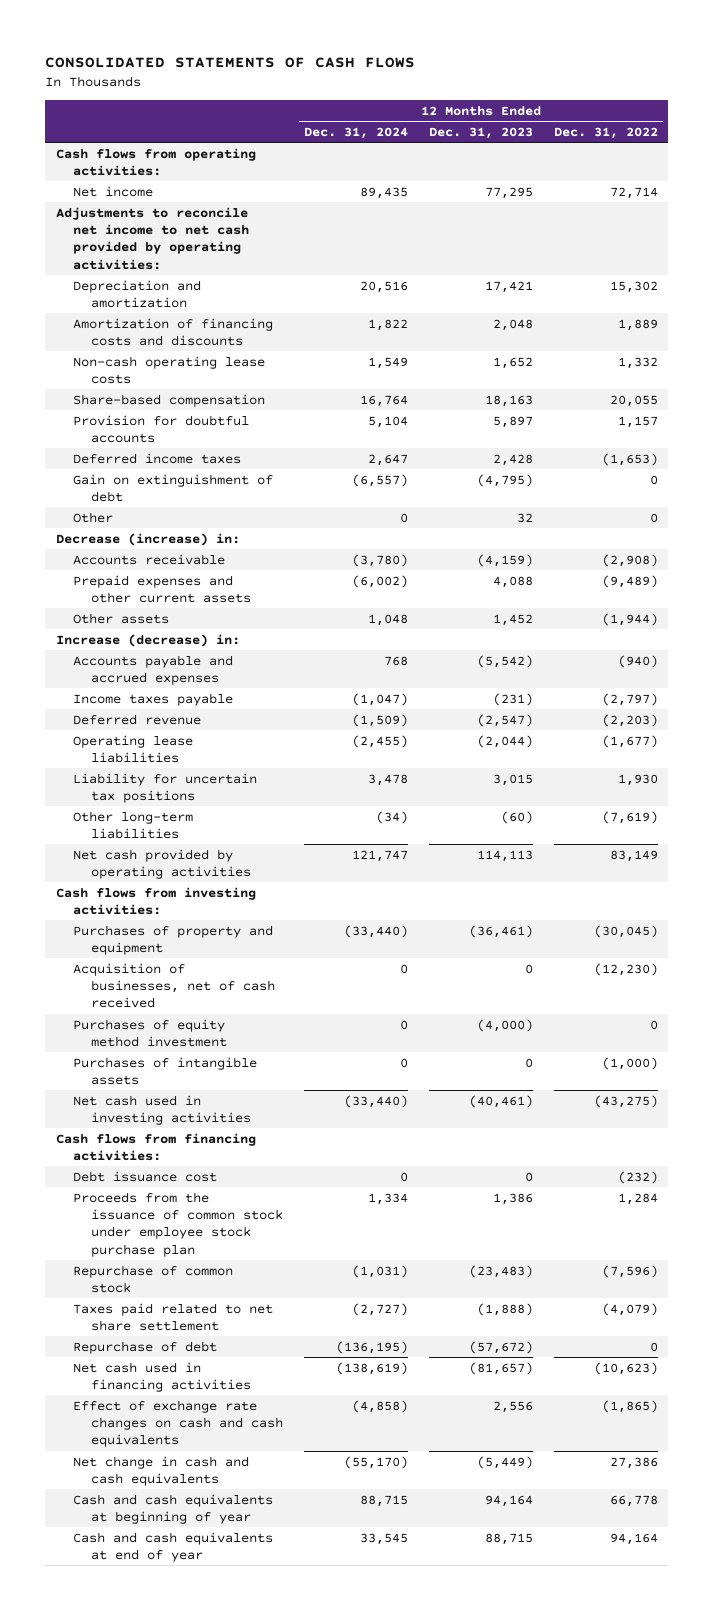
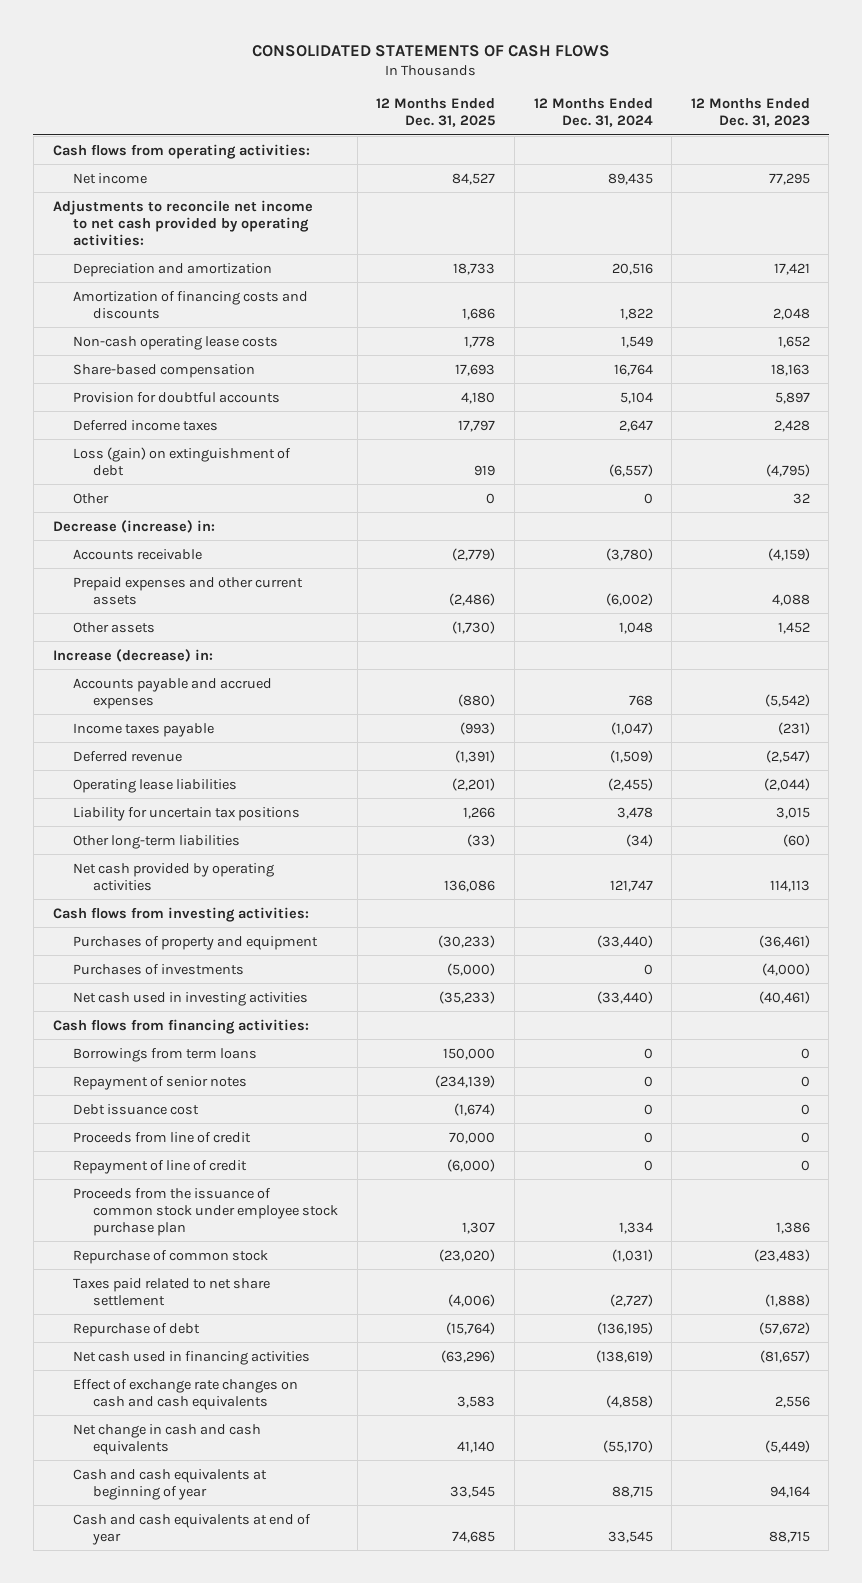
- | 12 Months Ended Dec. 31, 2024 | 12 Months Ended Dec. 31, 2023 | 12 Months Ended Dec. 31, 2022
+ | 12 Months Ended Dec. 31, 2025 | 12 Months Ended Dec. 31, 2024 | 12 Months Ended Dec. 31, 2023
- Gain on extinguishment of debt | (6,557) | (4,795) | 0
+ Loss (gain) on extinguishment of debt | 919 | (6,557) | (4,795)
- Acquisition of businesses, net of cash received | 0 | 0 | (12,230)
- Purchases of equity method investment | 0 | (4,000) | 0
- Purchases of intangible assets | 0 | 0 | (1,000)
+ Purchases of investments | (5,000) | 0 | (4,000)
+ Borrowings from term loans | 150,000 | 0 | 0
+ Repayment of senior notes | (234,139) | 0 | 0
+ Proceeds from line of credit | 70,000 | 0 | 0
+ Repayment of line of credit | (6,000) | 0 | 0

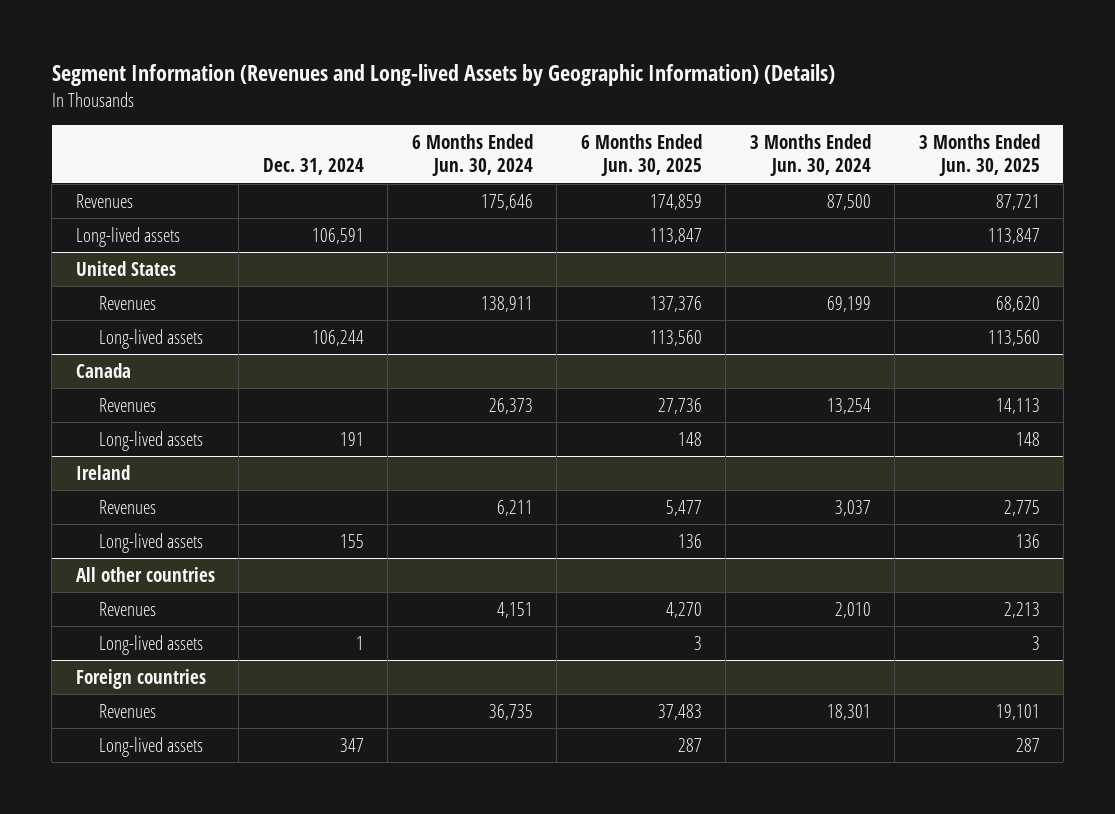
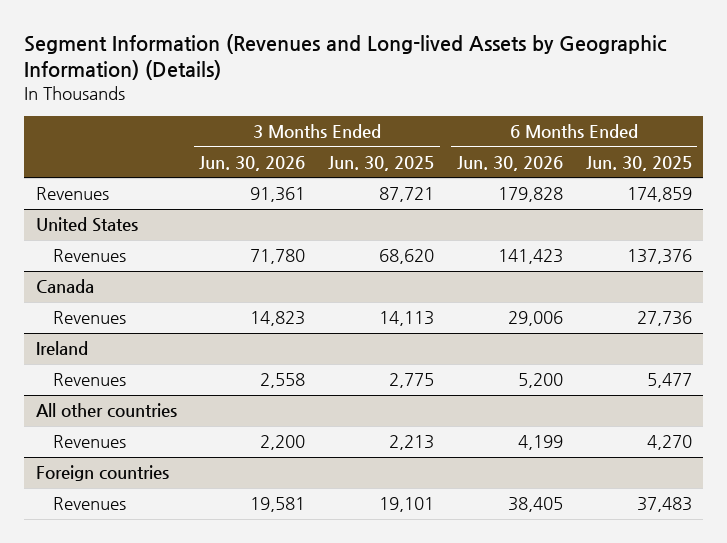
- | Dec. 31, 2024 | 6 Months Ended Jun. 30, 2024 | 6 Months Ended Jun. 30, 2025 | 3 Months Ended Jun. 30, 2024 | 3 Months Ended Jun. 30, 2025
+ | 3 Months Ended Jun. 30, 2026 | 3 Months Ended Jun. 30, 2025 | 6 Months Ended Jun. 30, 2026 | 6 Months Ended Jun. 30, 2025
- Long-lived assets | 106,591 | | 113,847 | | 113,847
@ United States
- Long-lived assets | 106,244 | | 113,560 | | 113,560
@ Canada
- Long-lived assets | 191 | | 148 | | 148
@ Ireland
- Long-lived assets | 155 | | 136 | | 136
@ All other countries
- Long-lived assets | 1 | | 3 | | 3
@ Foreign countries
- Long-lived assets | 347 | | 287 | | 287

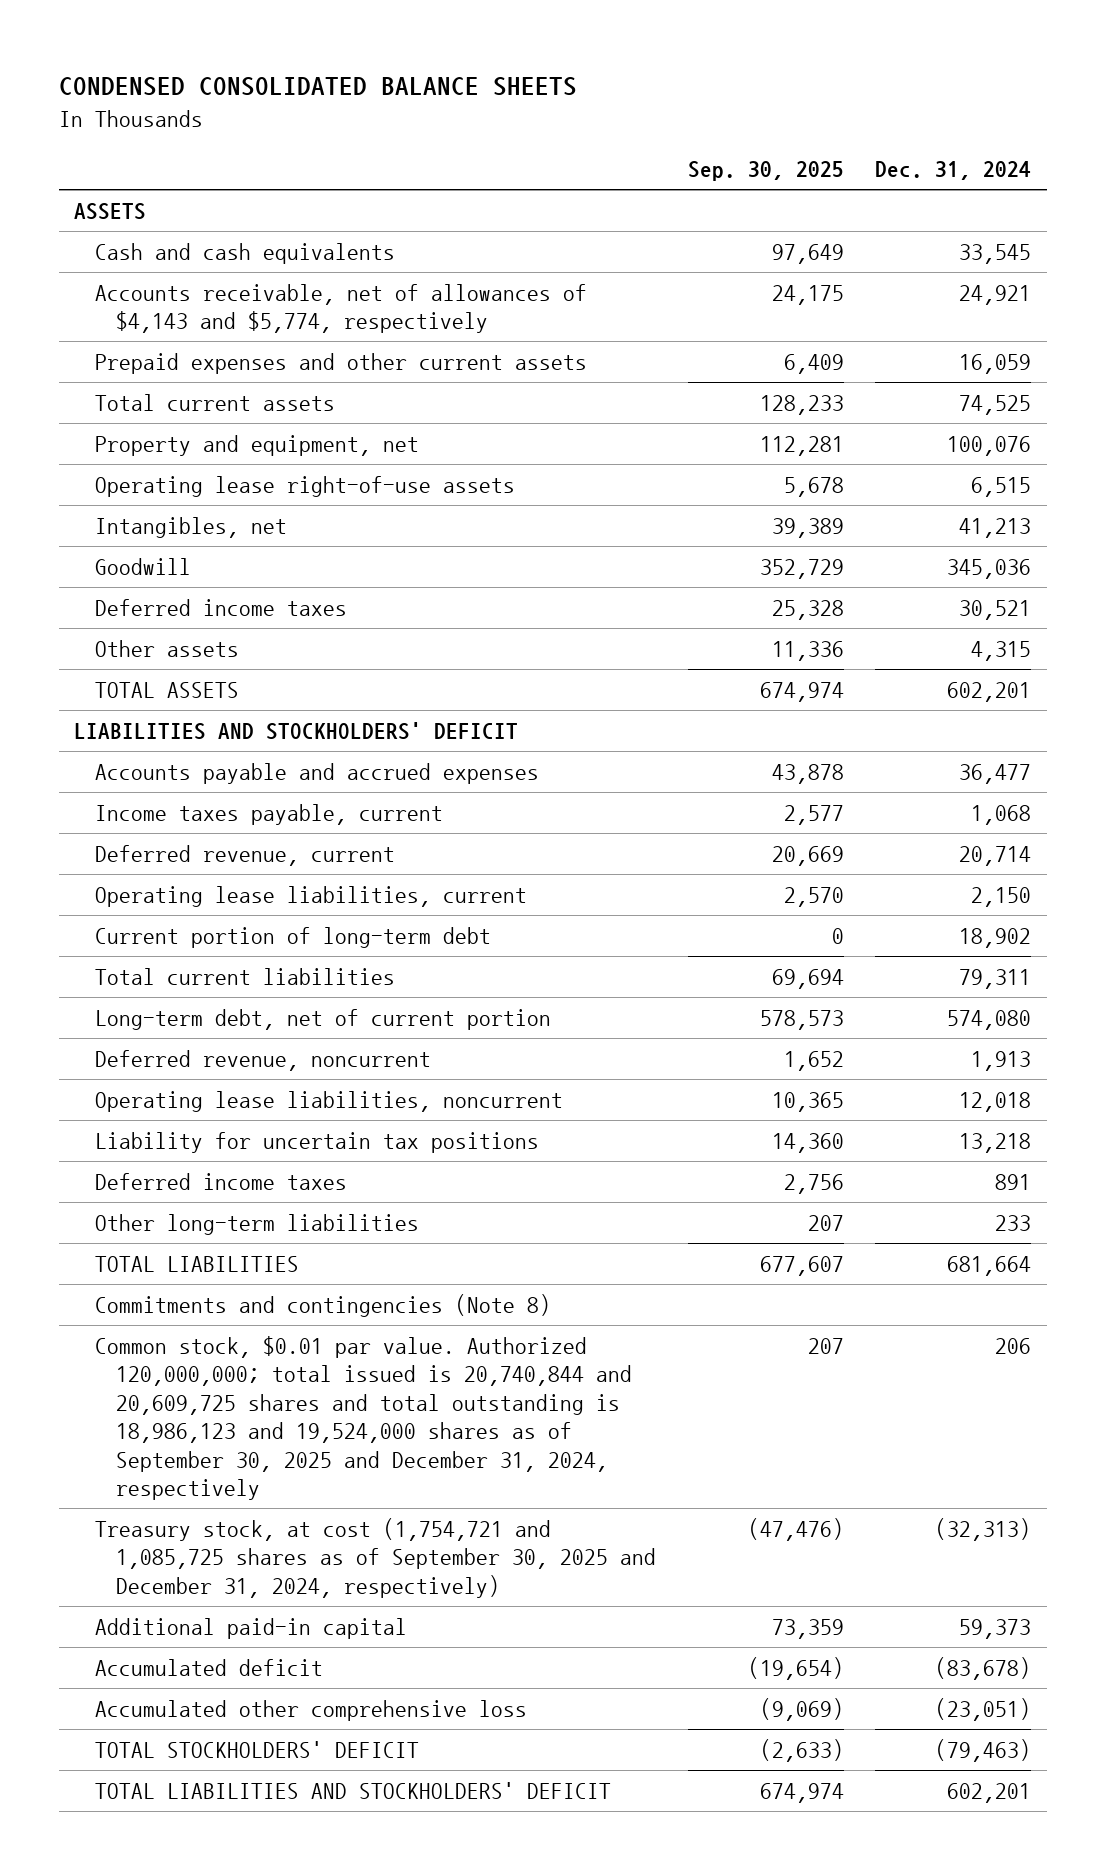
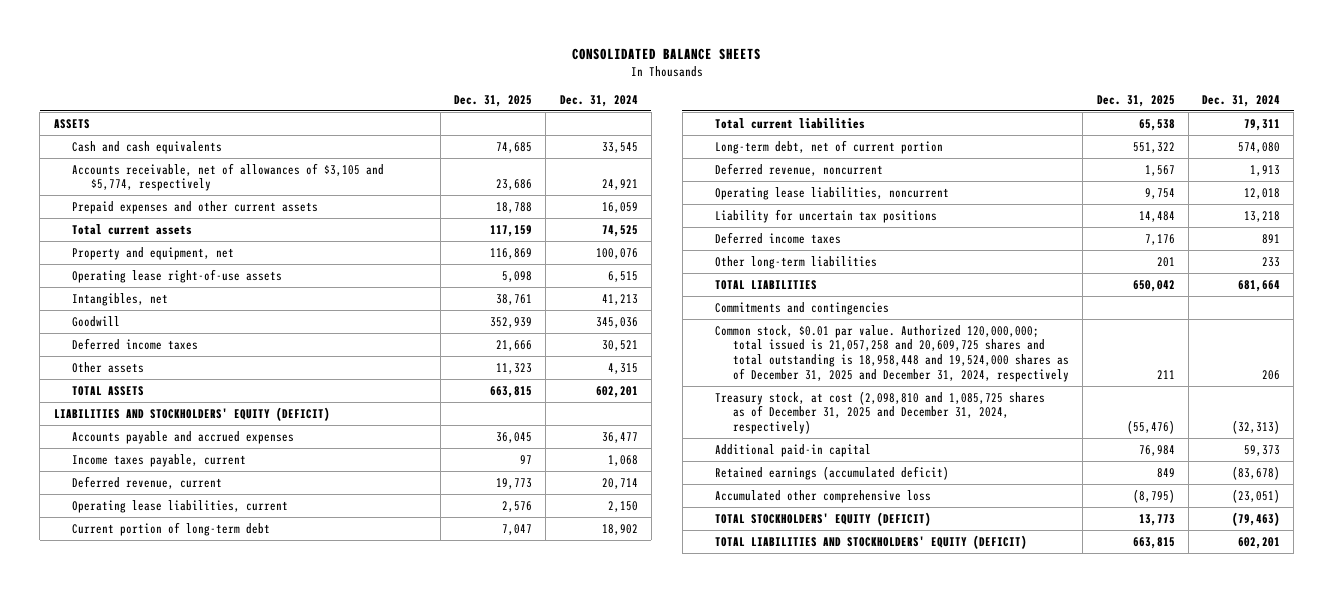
- CONDENSED CONSOLIDATED BALANCE SHEETS
+ CONSOLIDATED BALANCE SHEETS
- | Sep. 30, 2025 | Dec. 31, 2024
+ | Dec. 31, 2025 | Dec. 31, 2024
- Accounts receivable, net of allowances of $4,143 and $5,774, respectively | 24,175 | 24,921
+ Accounts receivable, net of allowances of $3,105 and $5,774, respectively | 23,686 | 24,921
- LIABILITIES AND STOCKHOLDERS' DEFICIT
+ LIABILITIES AND STOCKHOLDERS' EQUITY (DEFICIT)
- Commitments and contingencies (Note 8)
- Common stock, $0.01 par value. Authorized 120,000,000; total issued is 20,740,844 and 20,609,725 shares and total outstanding is 18,986,123 and 19,524,000 shares as of September 30, 2025 and December 31, 2024, respectively | 207 | 206
- Treasury stock, at cost (1,754,721 and 1,085,725 shares as of September 30, 2025 and December 31, 2024, respectively) | (47,476) | (32,313)
+ Commitments and contingencies
+ Common stock, $0.01 par value. Authorized 120,000,000; total issued is 21,057,258 and 20,609,725 shares and total outstanding is 18,958,448 and 19,524,000 shares as of December 31, 2025 and December 31, 2024, respectively | 211 | 206
+ Treasury stock, at cost (2,098,810 and 1,085,725 shares as of December 31, 2025 and December 31, 2024, respectively) | (55,476) | (32,313)
- Accumulated deficit | (19,654) | (83,678)
+ Retained earnings (accumulated deficit) | 849 | (83,678)
- TOTAL STOCKHOLDERS' DEFICIT | (2,633) | (79,463)
- TOTAL LIABILITIES AND STOCKHOLDERS' DEFICIT | 674,974 | 602,201
+ TOTAL STOCKHOLDERS' EQUITY (DEFICIT) | 13,773 | (79,463)
+ TOTAL LIABILITIES AND STOCKHOLDERS' EQUITY (DEFICIT) | 663,815 | 602,201

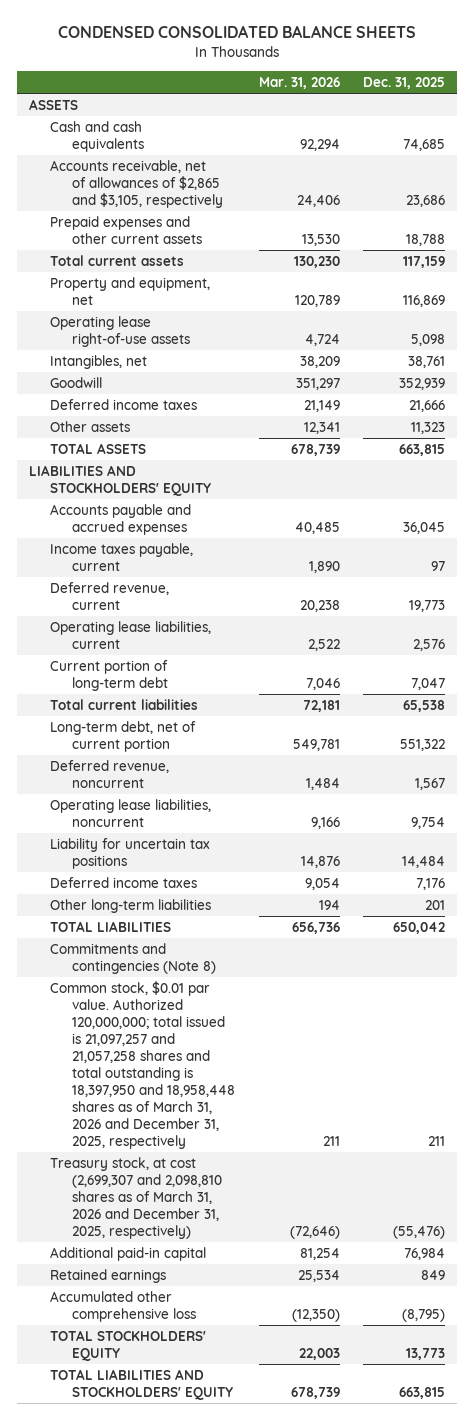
- CONSOLIDATED BALANCE SHEETS
+ CONDENSED CONSOLIDATED BALANCE SHEETS
- | Dec. 31, 2025 | Dec. 31, 2024
+ | Mar. 31, 2026 | Dec. 31, 2025
- Accounts receivable, net of allowances of $3,105 and $5,774, respectively | 23,686 | 24,921
+ Accounts receivable, net of allowances of $2,865 and $3,105, respectively | 24,406 | 23,686
- LIABILITIES AND STOCKHOLDERS' EQUITY (DEFICIT)
+ LIABILITIES AND STOCKHOLDERS' EQUITY
- Commitments and contingencies
- Common stock, $0.01 par value. Authorized 120,000,000; total issued is 21,057,258 and 20,609,725 shares and total outstanding is 18,958,448 and 19,524,000 shares as of December 31, 2025 and December 31, 2024, respectively | 211 | 206
- Treasury stock, at cost (2,098,810 and 1,085,725 shares as of December 31, 2025 and December 31, 2024, respectively) | (55,476) | (32,313)
+ Commitments and contingencies (Note 8)
+ Common stock, $0.01 par value. Authorized 120,000,000; total issued is 21,097,257 and 21,057,258 shares and total outstanding is 18,397,950 and 18,958,448 shares as of March 31, 2026 and December 31, 2025, respectively | 211 | 211
+ Treasury stock, at cost (2,699,307 and 2,098,810 shares as of March 31, 2026 and December 31, 2025, respectively) | (72,646) | (55,476)
- Retained earnings (accumulated deficit) | 849 | (83,678)
+ Retained earnings | 25,534 | 849
- TOTAL STOCKHOLDERS' EQUITY (DEFICIT) | 13,773 | (79,463)
- TOTAL LIABILITIES AND STOCKHOLDERS' EQUITY (DEFICIT) | 663,815 | 602,201
+ TOTAL STOCKHOLDERS' EQUITY | 22,003 | 13,773
+ TOTAL LIABILITIES AND STOCKHOLDERS' EQUITY | 678,739 | 663,815

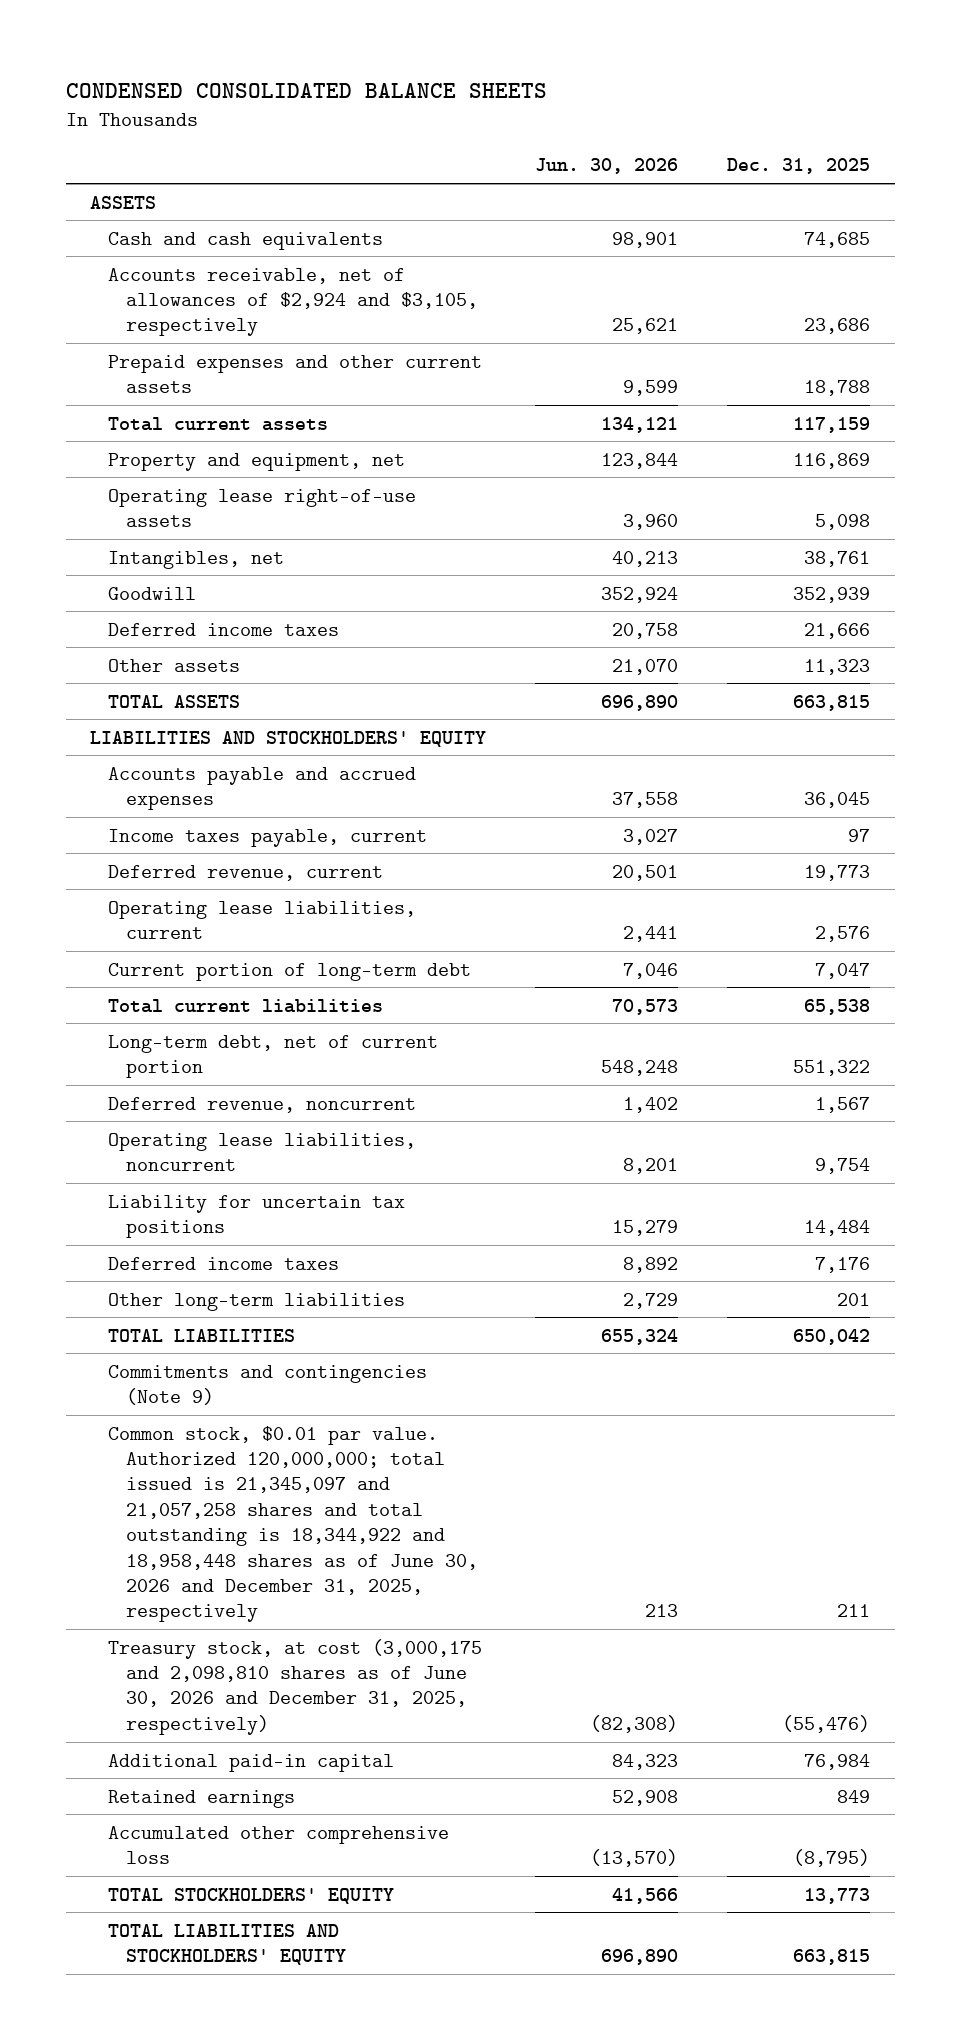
- | Mar. 31, 2026 | Dec. 31, 2025
+ | Jun. 30, 2026 | Dec. 31, 2025
- Accounts receivable, net of allowances of $2,865 and $3,105, respectively | 24,406 | 23,686
+ Accounts receivable, net of allowances of $2,924 and $3,105, respectively | 25,621 | 23,686
- Commitments and contingencies (Note 8)
- Common stock, $0.01 par value. Authorized 120,000,000; total issued is 21,097,257 and 21,057,258 shares and total outstanding is 18,397,950 and 18,958,448 shares as of March 31, 2026 and December 31, 2025, respectively | 211 | 211
- Treasury stock, at cost (2,699,307 and 2,098,810 shares as of March 31, 2026 and December 31, 2025, respectively) | (72,646) | (55,476)
+ Commitments and contingencies (Note 9)
+ Common stock, $0.01 par value. Authorized 120,000,000; total issued is 21,345,097 and 21,057,258 shares and total outstanding is 18,344,922 and 18,958,448 shares as of June 30, 2026 and December 31, 2025, respectively | 213 | 211
+ Treasury stock, at cost (3,000,175 and 2,098,810 shares as of June 30, 2026 and December 31, 2025, respectively) | (82,308) | (55,476)

